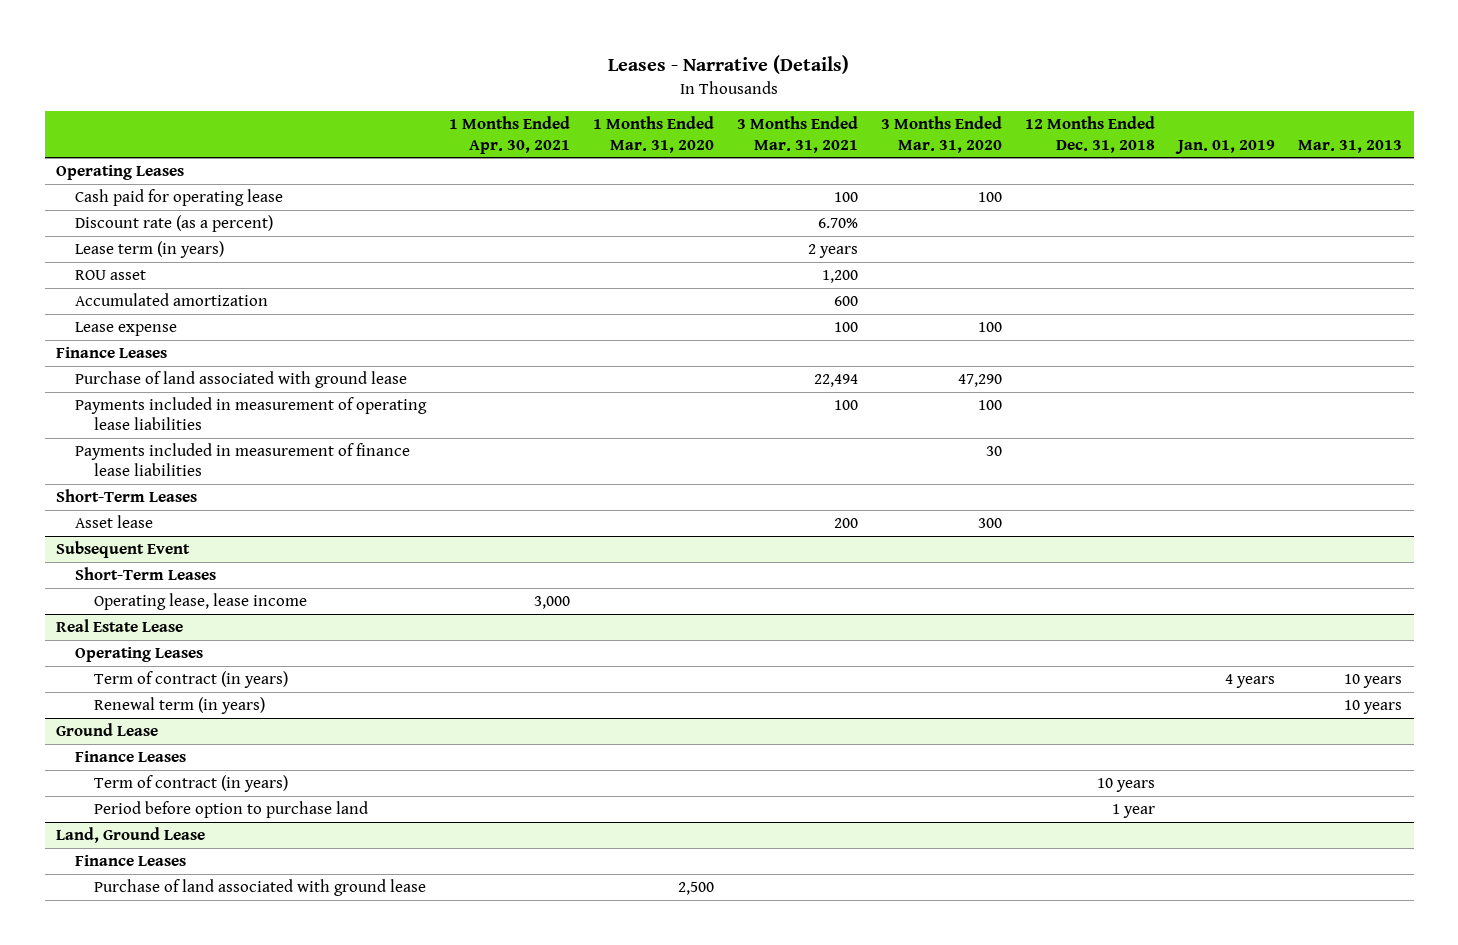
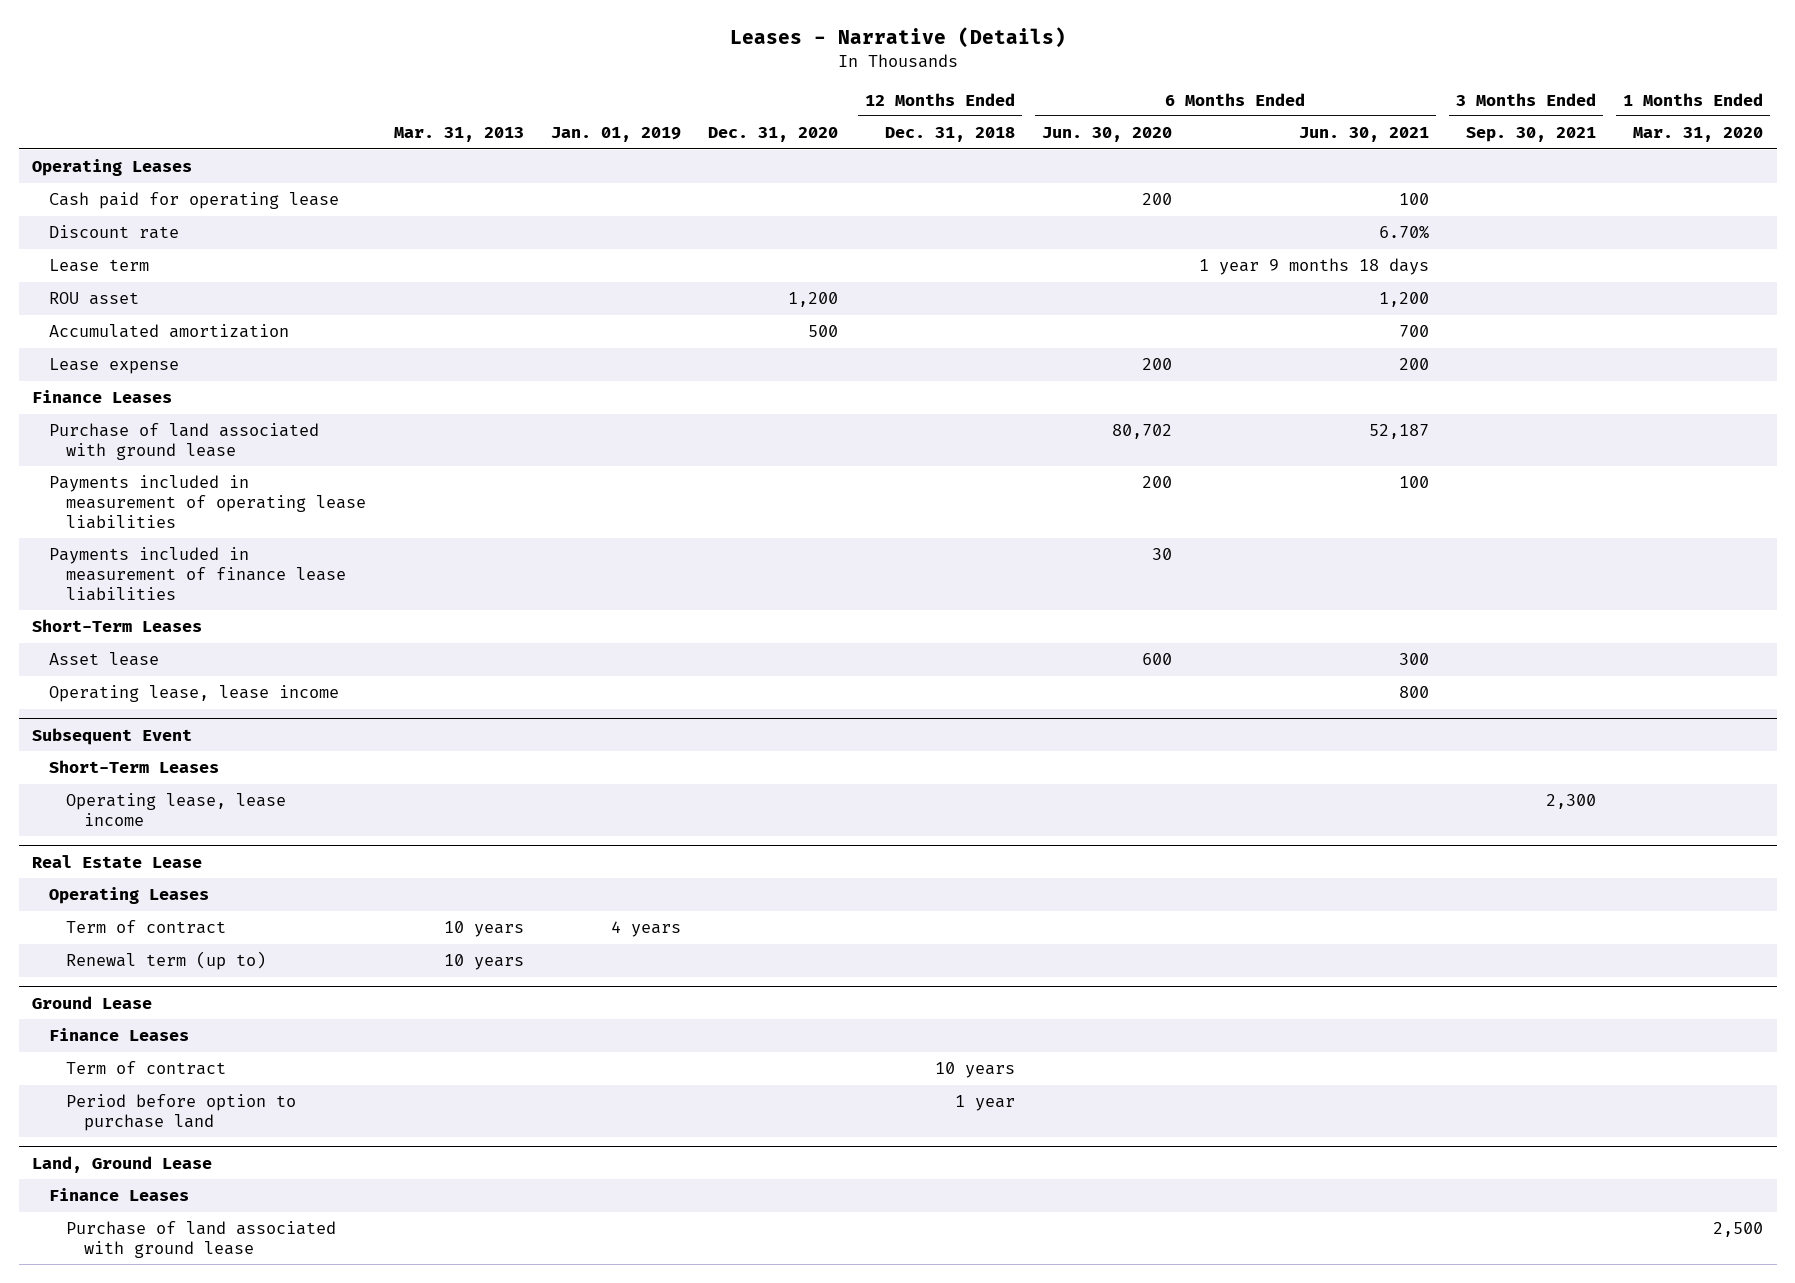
- | 1 Months Ended Apr. 30, 2021 | 1 Months Ended Mar. 31, 2020 | 3 Months Ended Mar. 31, 2021 | 3 Months Ended Mar. 31, 2020 | 12 Months Ended Dec. 31, 2018 | Jan. 01, 2019 | Mar. 31, 2013
+ | Mar. 31, 2013 | Jan. 01, 2019 | Dec. 31, 2020 | 12 Months Ended Dec. 31, 2018 | 6 Months Ended Jun. 30, 2020 | 6 Months Ended Jun. 30, 2021 | 3 Months Ended Sep. 30, 2021 | 1 Months Ended Mar. 31, 2020
- Discount rate (as a percent) | | | 6.70% | | | |
- Lease term (in years) | | | 2 years | | | |
+ Discount rate | | | | | | 6.70% | |
+ Lease term | | | | | | 1 year 9 months 18 days | |
+ Operating lease, lease income | | | | | | 800 | |
@ Real Estate Lease
- Term of contract (in years) | | | | | | 4 years | 10 years
- Renewal term (in years) | | | | | | | 10 years
+ Term of contract | 10 years | 4 years | | | | | |
+ Renewal term (up to) | 10 years | | | | | | |
@ Ground Lease
- Term of contract (in years) | | | | | 10 years | |
+ Term of contract | | | | 10 years | | | |

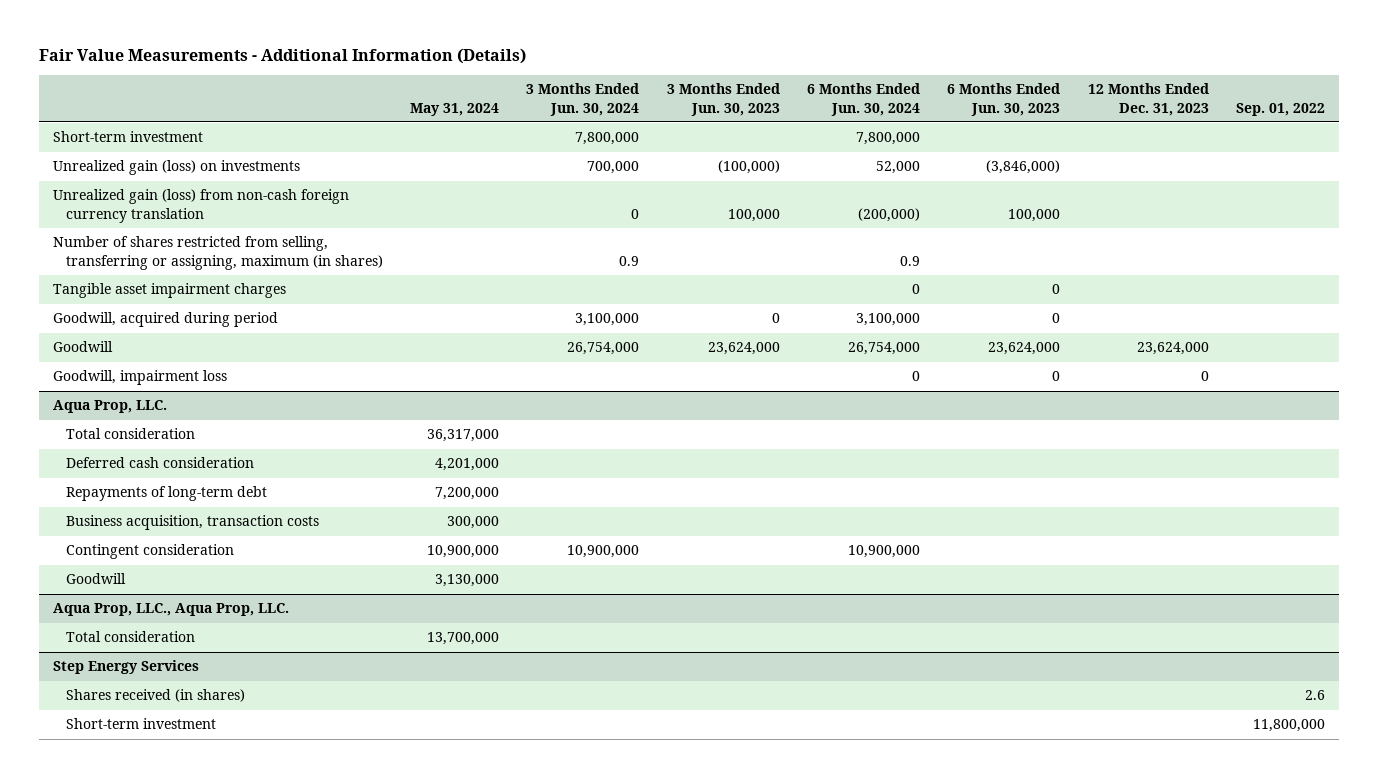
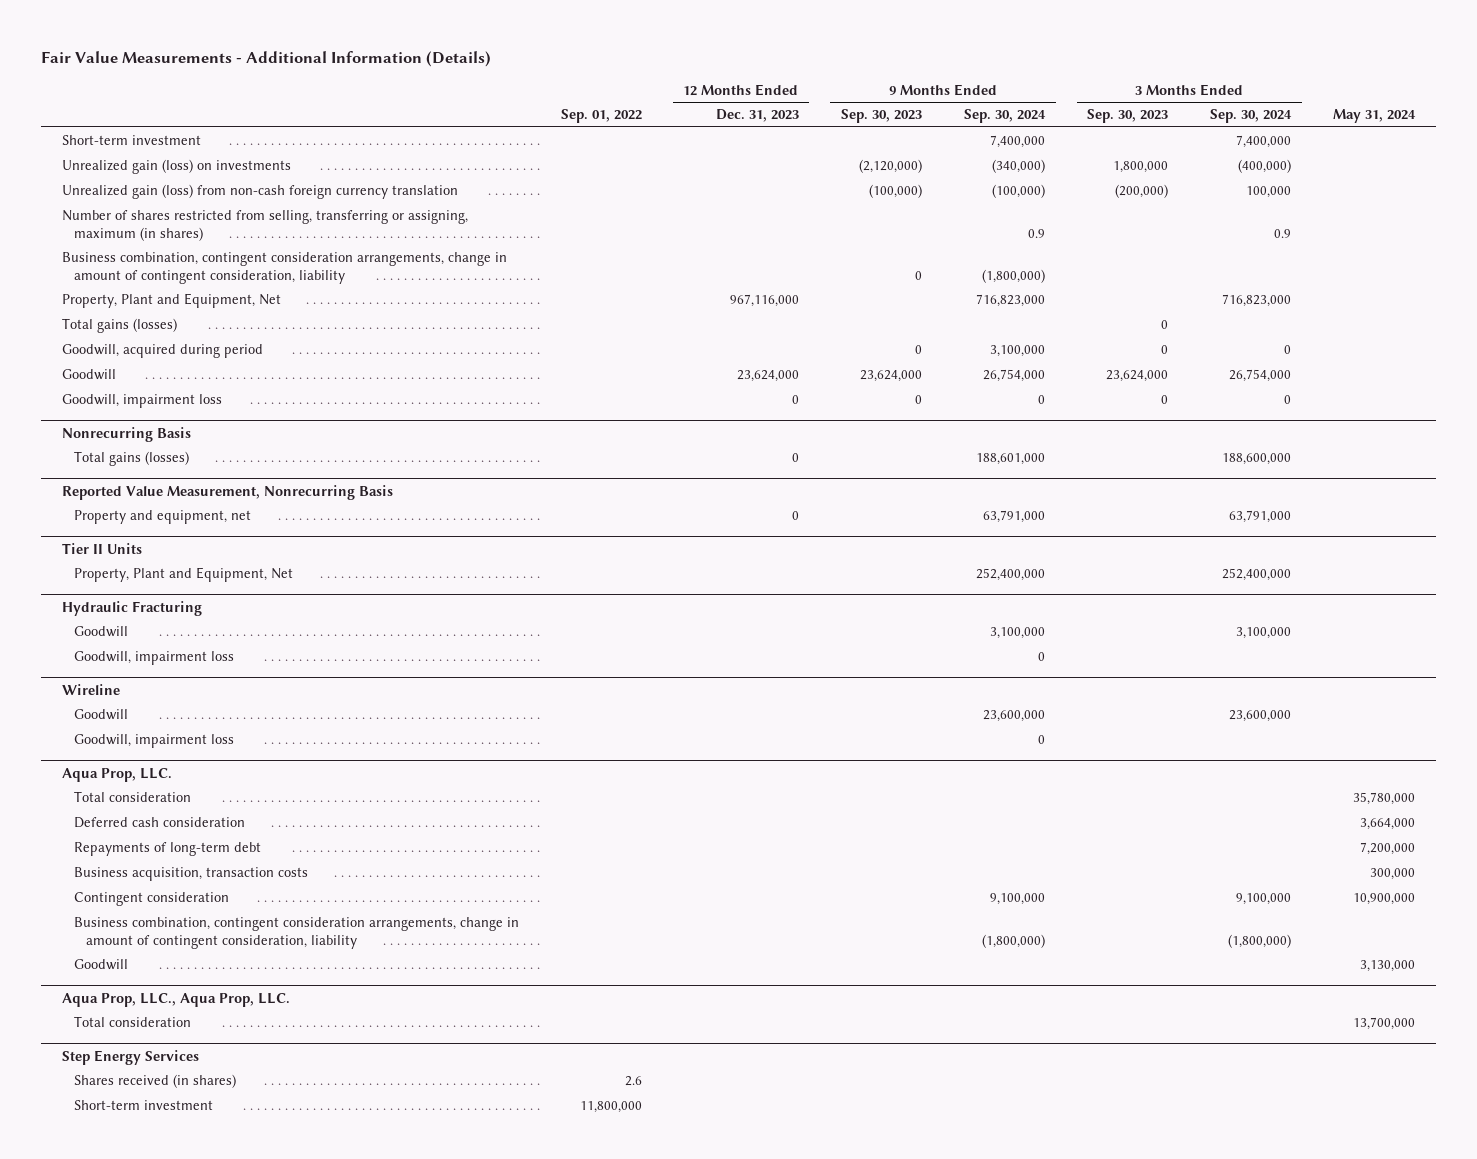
- | May 31, 2024 | 3 Months Ended Jun. 30, 2024 | 3 Months Ended Jun. 30, 2023 | 6 Months Ended Jun. 30, 2024 | 6 Months Ended Jun. 30, 2023 | 12 Months Ended Dec. 31, 2023 | Sep. 01, 2022
+ | Sep. 01, 2022 | 12 Months Ended Dec. 31, 2023 | 9 Months Ended Sep. 30, 2023 | 9 Months Ended Sep. 30, 2024 | 3 Months Ended Sep. 30, 2023 | 3 Months Ended Sep. 30, 2024 | May 31, 2024
- Tangible asset impairment charges | | | | 0 | 0 | |
+ Business combination, contingent consideration arrangements, change in amount of contingent consideration, liability | | | 0 | (1,800,000) | | |
+ Property, Plant and Equipment, Net | | 967,116,000 | | 716,823,000 | | 716,823,000 |
+ Total gains (losses) | | | | | 0 | |
+ Nonrecurring Basis
+ Total gains (losses) | | 0 | | 188,601,000 | | 188,600,000 |
+ Reported Value Measurement, Nonrecurring Basis
+ Property and equipment, net | | 0 | | 63,791,000 | | 63,791,000 |
+ Tier II Units
+ Property, Plant and Equipment, Net | | | | 252,400,000 | | 252,400,000 |
+ Hydraulic Fracturing
+ Goodwill | | | | 3,100,000 | | 3,100,000 |
+ Goodwill, impairment loss | | | | 0 | | |
+ Wireline
+ Goodwill | | | | 23,600,000 | | 23,600,000 |
+ Goodwill, impairment loss | | | | 0 | | |
@ Aqua Prop, LLC.
- Total consideration | 36,317,000 | | | | | |
- Deferred cash consideration | 4,201,000 | | | | | |
+ Total consideration | | | | | | | 35,780,000
+ Deferred cash consideration | | | | | | | 3,664,000
+ Business combination, contingent consideration arrangements, change in amount of contingent consideration, liability | | | | (1,800,000) | | (1,800,000) |

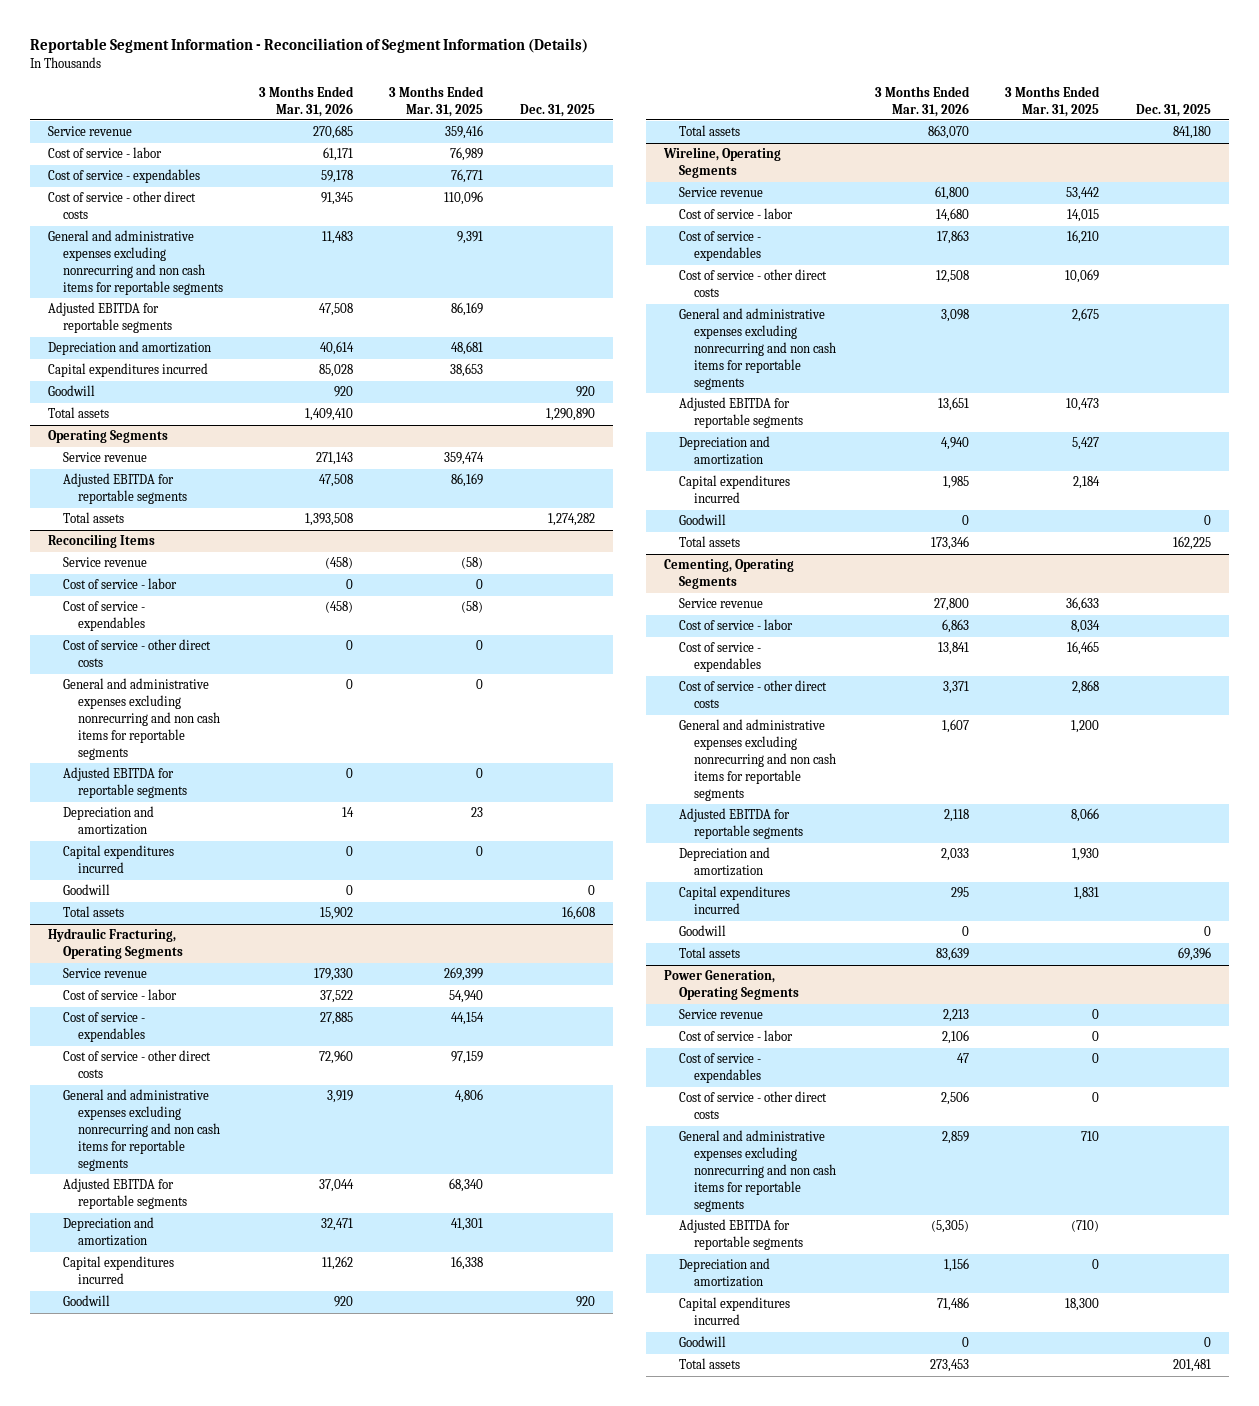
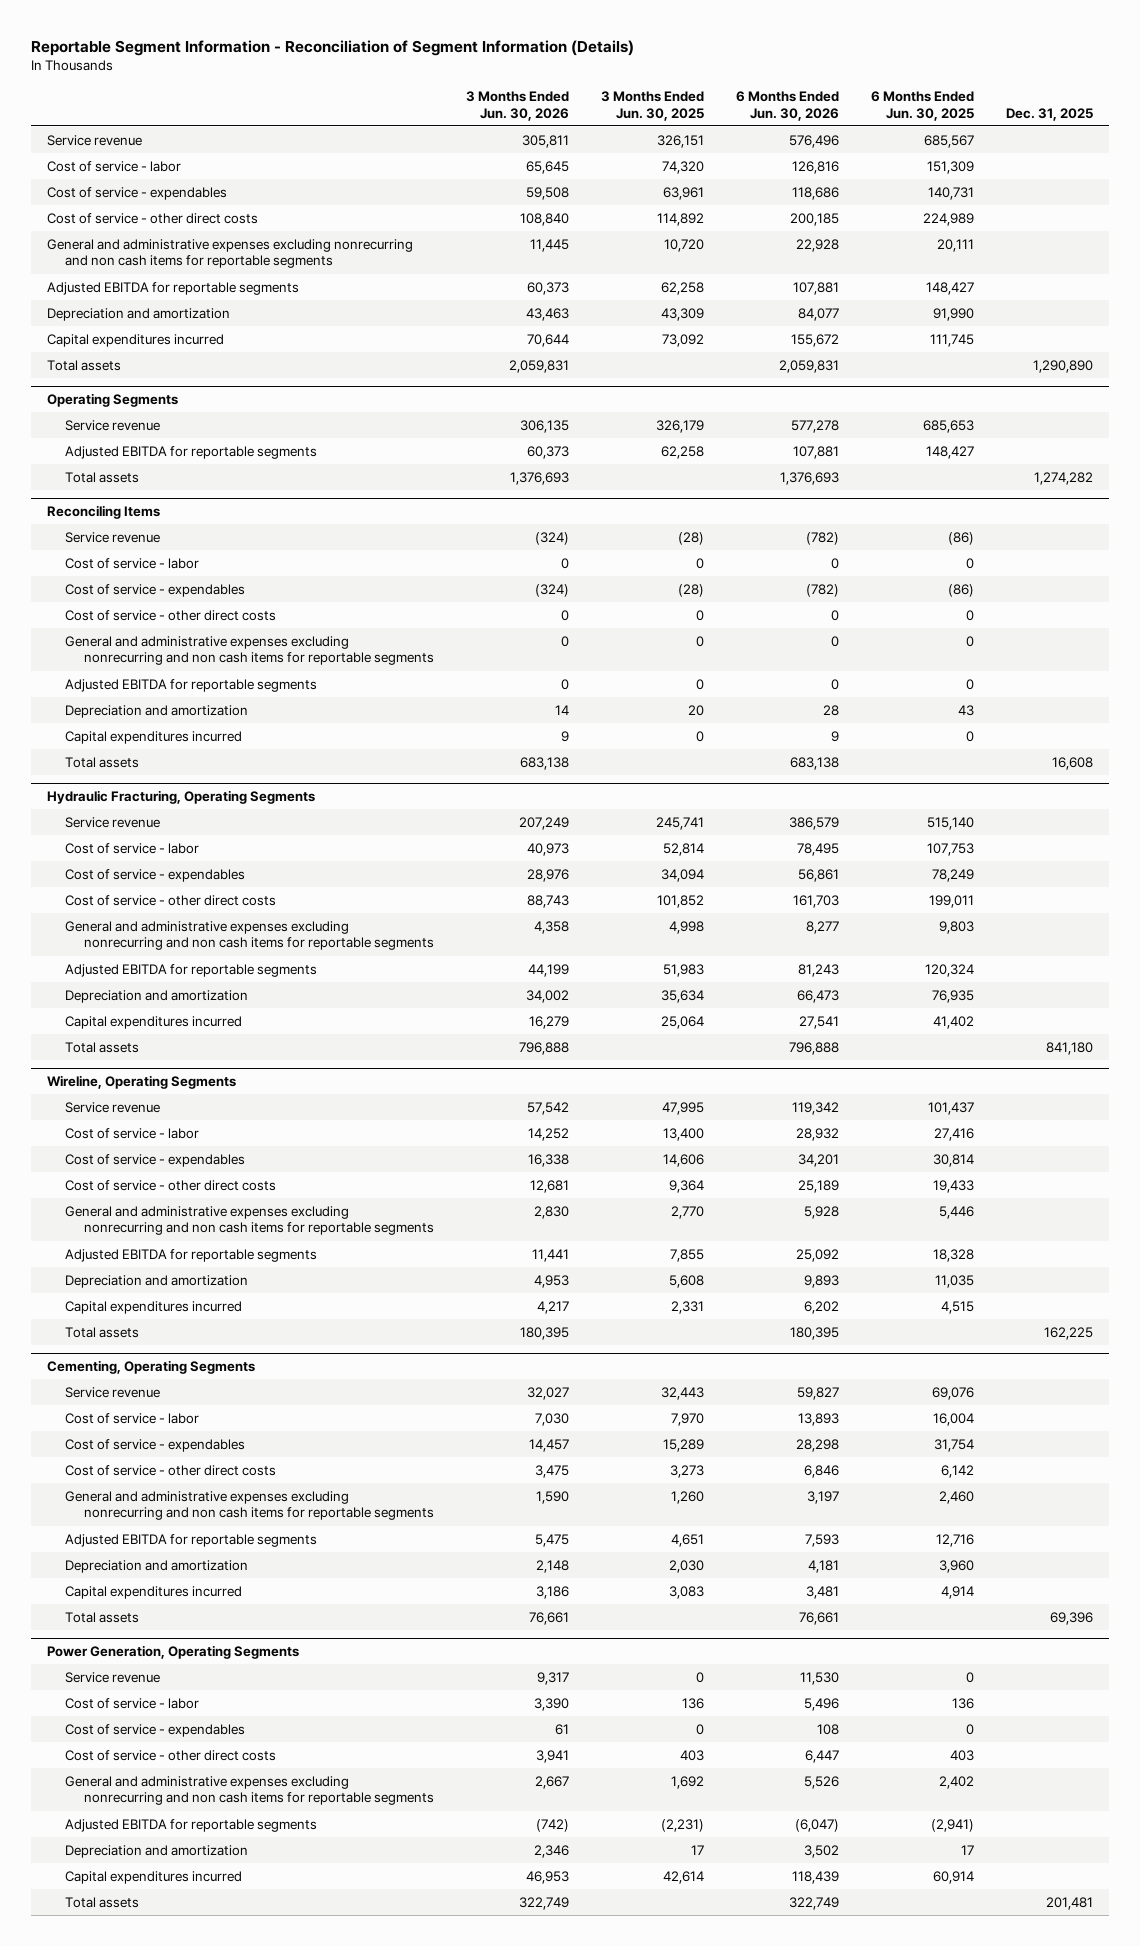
- | 3 Months Ended Mar. 31, 2026 | 3 Months Ended Mar. 31, 2025 | Dec. 31, 2025
+ | 3 Months Ended Jun. 30, 2026 | 3 Months Ended Jun. 30, 2025 | 6 Months Ended Jun. 30, 2026 | 6 Months Ended Jun. 30, 2025 | Dec. 31, 2025
- Goodwill | 920 | | 920
@ Reconciling Items
- Goodwill | 0 | | 0
@ Hydraulic Fracturing, Operating Segments
- Goodwill | 920 | | 920
@ Wireline, Operating Segments
- Goodwill | 0 | | 0
@ Cementing, Operating Segments
- Goodwill | 0 | | 0
@ Power Generation, Operating Segments
- Goodwill | 0 | | 0

